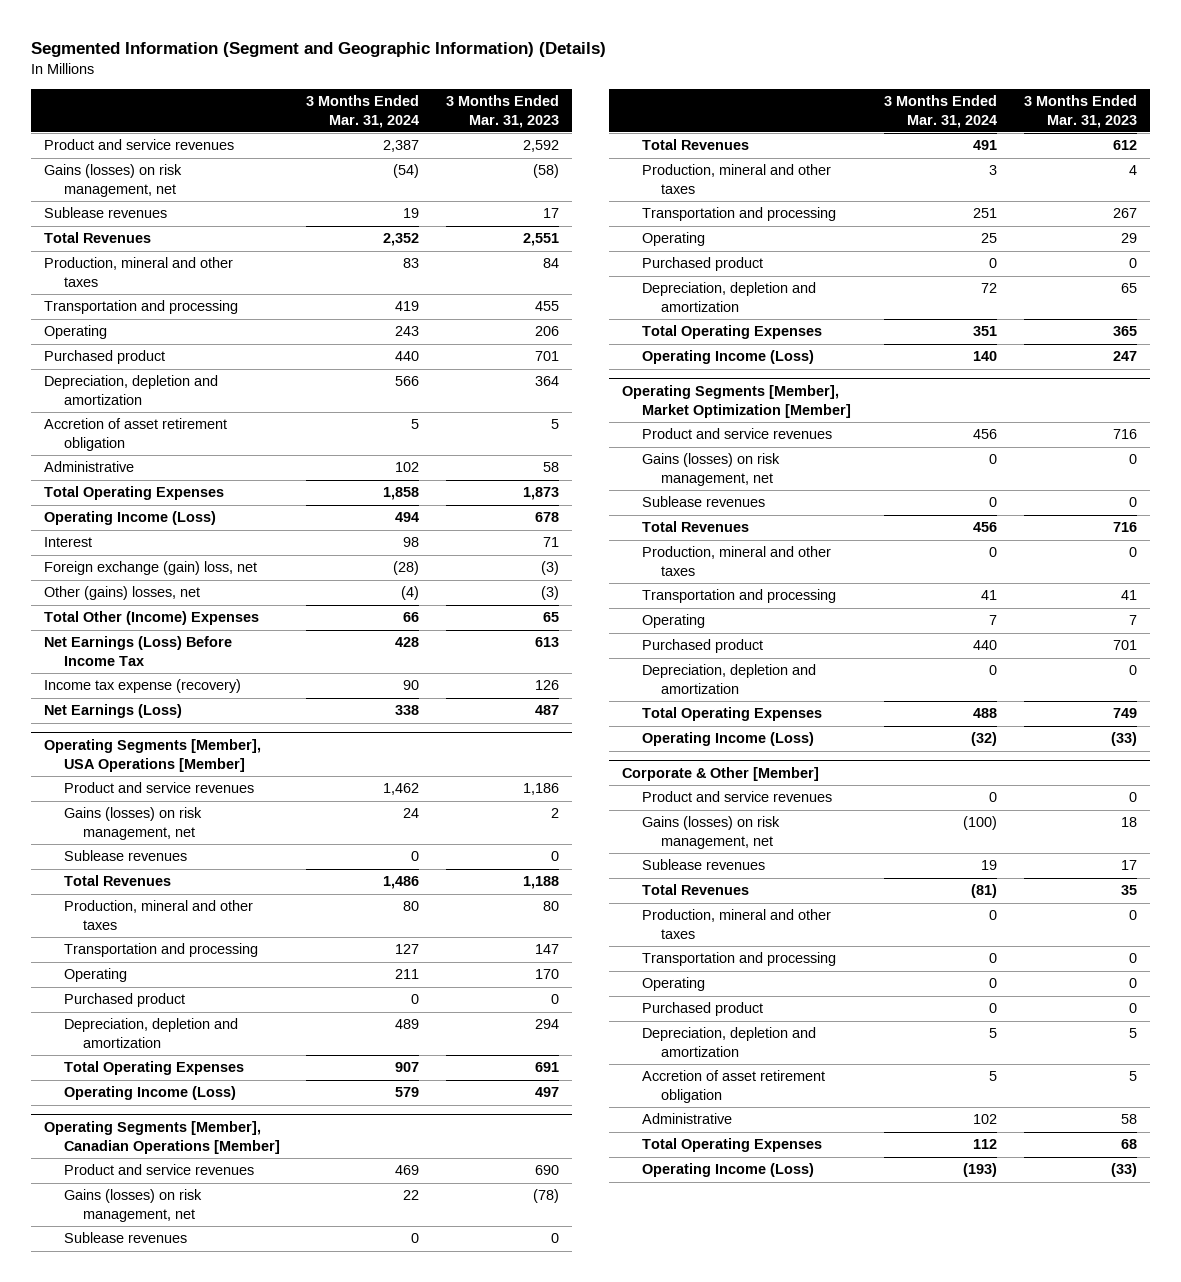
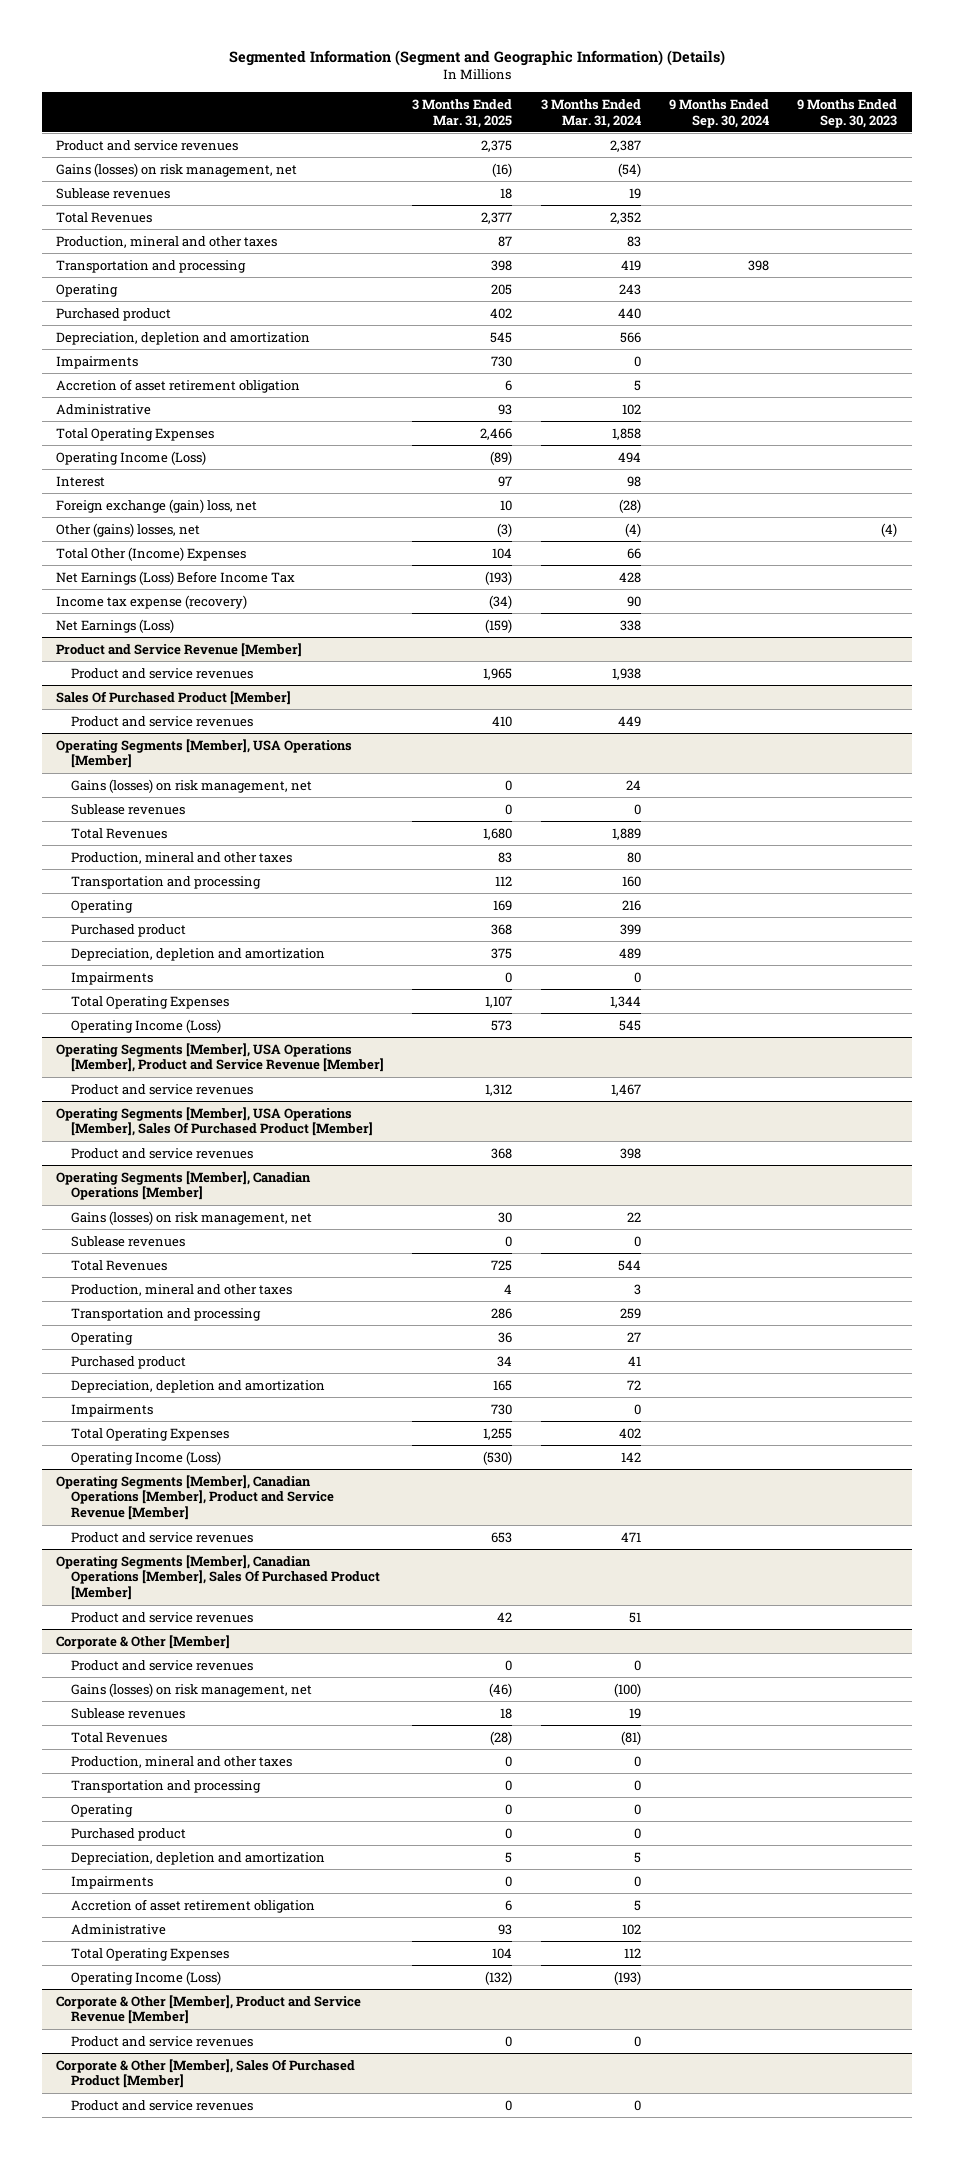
- | 3 Months Ended Mar. 31, 2024 | 3 Months Ended Mar. 31, 2023
+ | 3 Months Ended Mar. 31, 2025 | 3 Months Ended Mar. 31, 2024 | 9 Months Ended Sep. 30, 2024 | 9 Months Ended Sep. 30, 2023
+ Impairments | 730 | 0 | |
+ Product and Service Revenue [Member]
+ Product and service revenues | 1,965 | 1,938 | |
+ Sales Of Purchased Product [Member]
+ Product and service revenues | 410 | 449 | |
@ Operating Segments [Member], USA Operations [Member]
- Product and service revenues | 1,462 | 1,186
- Total Revenues | 1,486 | 1,188
+ Total Revenues | 1,680 | 1,889 | |
- Transportation and processing | 127 | 147
- Operating | 211 | 170
- Purchased product | 0 | 0
+ Transportation and processing | 112 | 160 | |
+ Operating | 169 | 216 | |
+ Purchased product | 368 | 399 | |
- Total Operating Expenses | 907 | 691
- Operating Income (Loss) | 579 | 497
+ Impairments | 0 | 0 | |
+ Total Operating Expenses | 1,107 | 1,344 | |
+ Operating Income (Loss) | 573 | 545 | |
+ Operating Segments [Member], USA Operations [Member], Product and Service Revenue [Member]
+ Product and service revenues | 1,312 | 1,467 | |
+ Operating Segments [Member], USA Operations [Member], Sales Of Purchased Product [Member]
+ Product and service revenues | 368 | 398 | |
@ Operating Segments [Member], Canadian Operations [Member]
- Product and service revenues | 469 | 690
- Total Revenues | 491 | 612
+ Total Revenues | 725 | 544 | |
- Transportation and processing | 251 | 267
- Operating | 25 | 29
- Purchased product | 0 | 0
+ Transportation and processing | 286 | 259 | |
+ Operating | 36 | 27 | |
+ Purchased product | 34 | 41 | |
- Total Operating Expenses | 351 | 365
- Operating Income (Loss) | 140 | 247
- Operating Segments [Member], Market Optimization [Member]
- Product and service revenues | 456 | 716
- Gains (losses) on risk management, net | 0 | 0
- Sublease revenues | 0 | 0
- Total Revenues | 456 | 716
- Production, mineral and other taxes | 0 | 0
- Transportation and processing | 41 | 41
- Operating | 7 | 7
- Purchased product | 440 | 701
- Depreciation, depletion and amortization | 0 | 0
- Total Operating Expenses | 488 | 749
- Operating Income (Loss) | (32) | (33)
@ Operating Segments [Member], Canadian Operations [Member]
+ Impairments | 730 | 0 | |
+ Total Operating Expenses | 1,255 | 402 | |
+ Operating Income (Loss) | (530) | 142 | |
+ Operating Segments [Member], Canadian Operations [Member], Product and Service Revenue [Member]
+ Product and service revenues | 653 | 471 | |
+ Operating Segments [Member], Canadian Operations [Member], Sales Of Purchased Product [Member]
+ Product and service revenues | 42 | 51 | |
@ Corporate & Other [Member]
+ Impairments | 0 | 0 | |
+ Corporate & Other [Member], Product and Service Revenue [Member]
+ Product and service revenues | 0 | 0 | |
+ Corporate & Other [Member], Sales Of Purchased Product [Member]
+ Product and service revenues | 0 | 0 | |

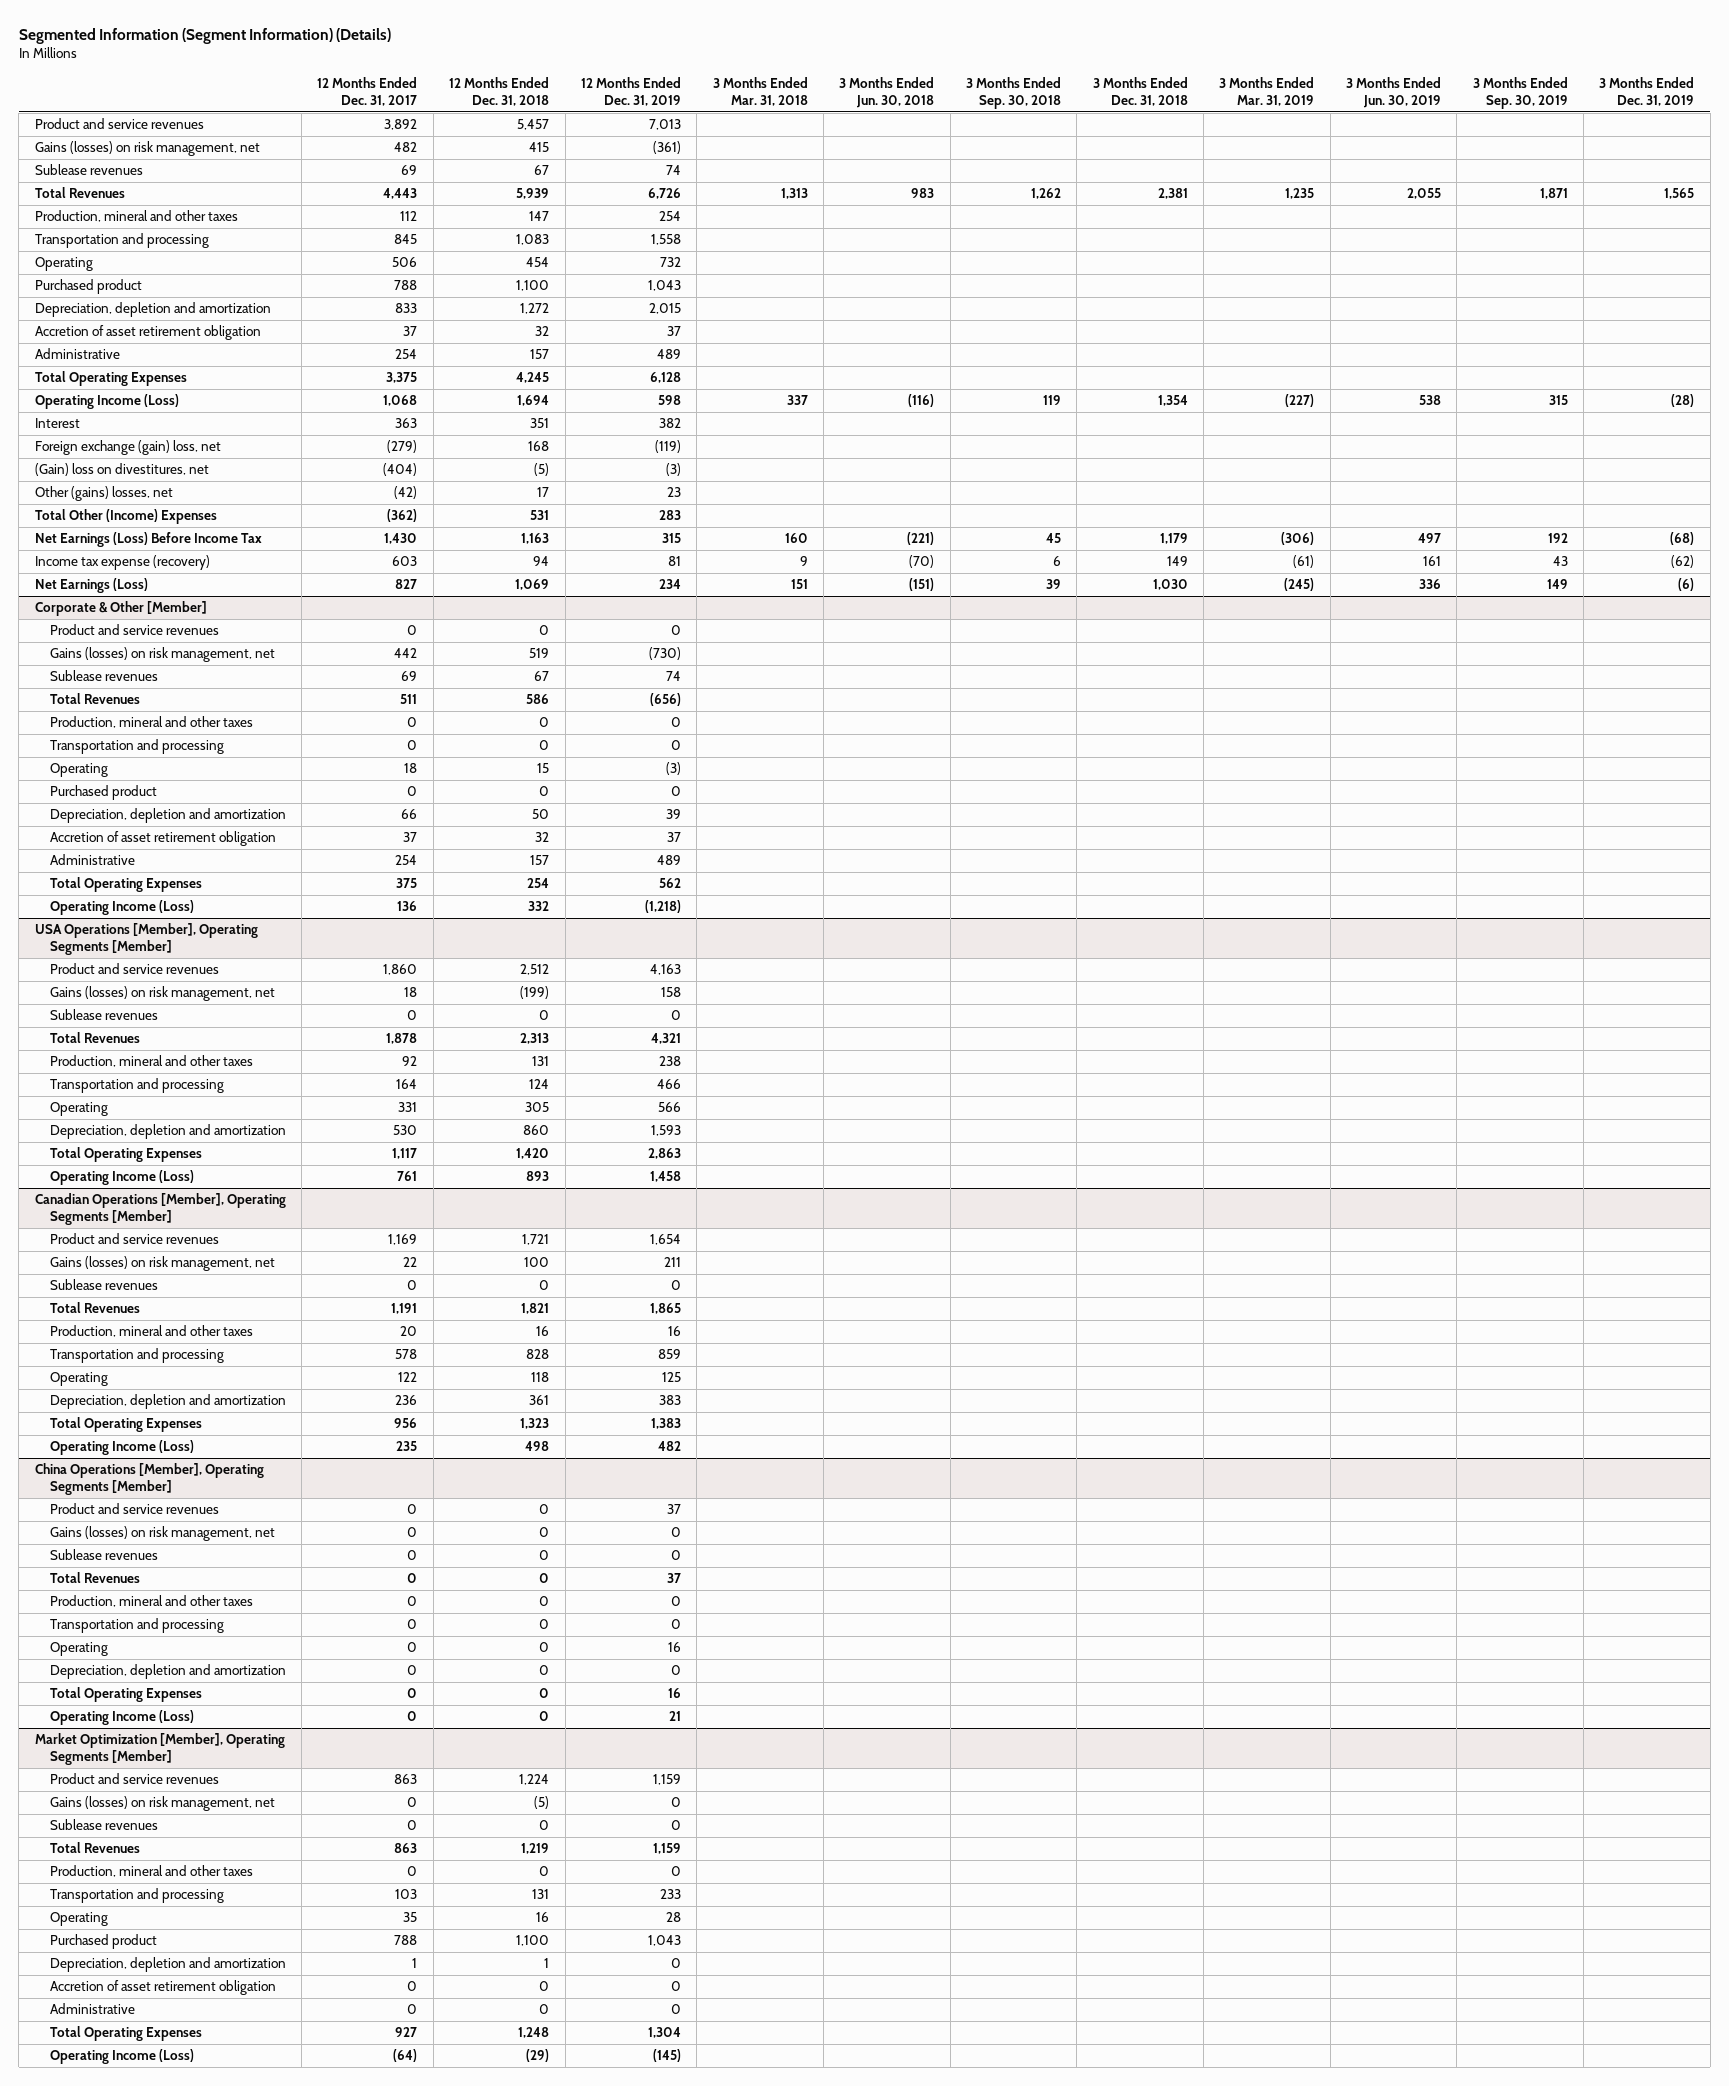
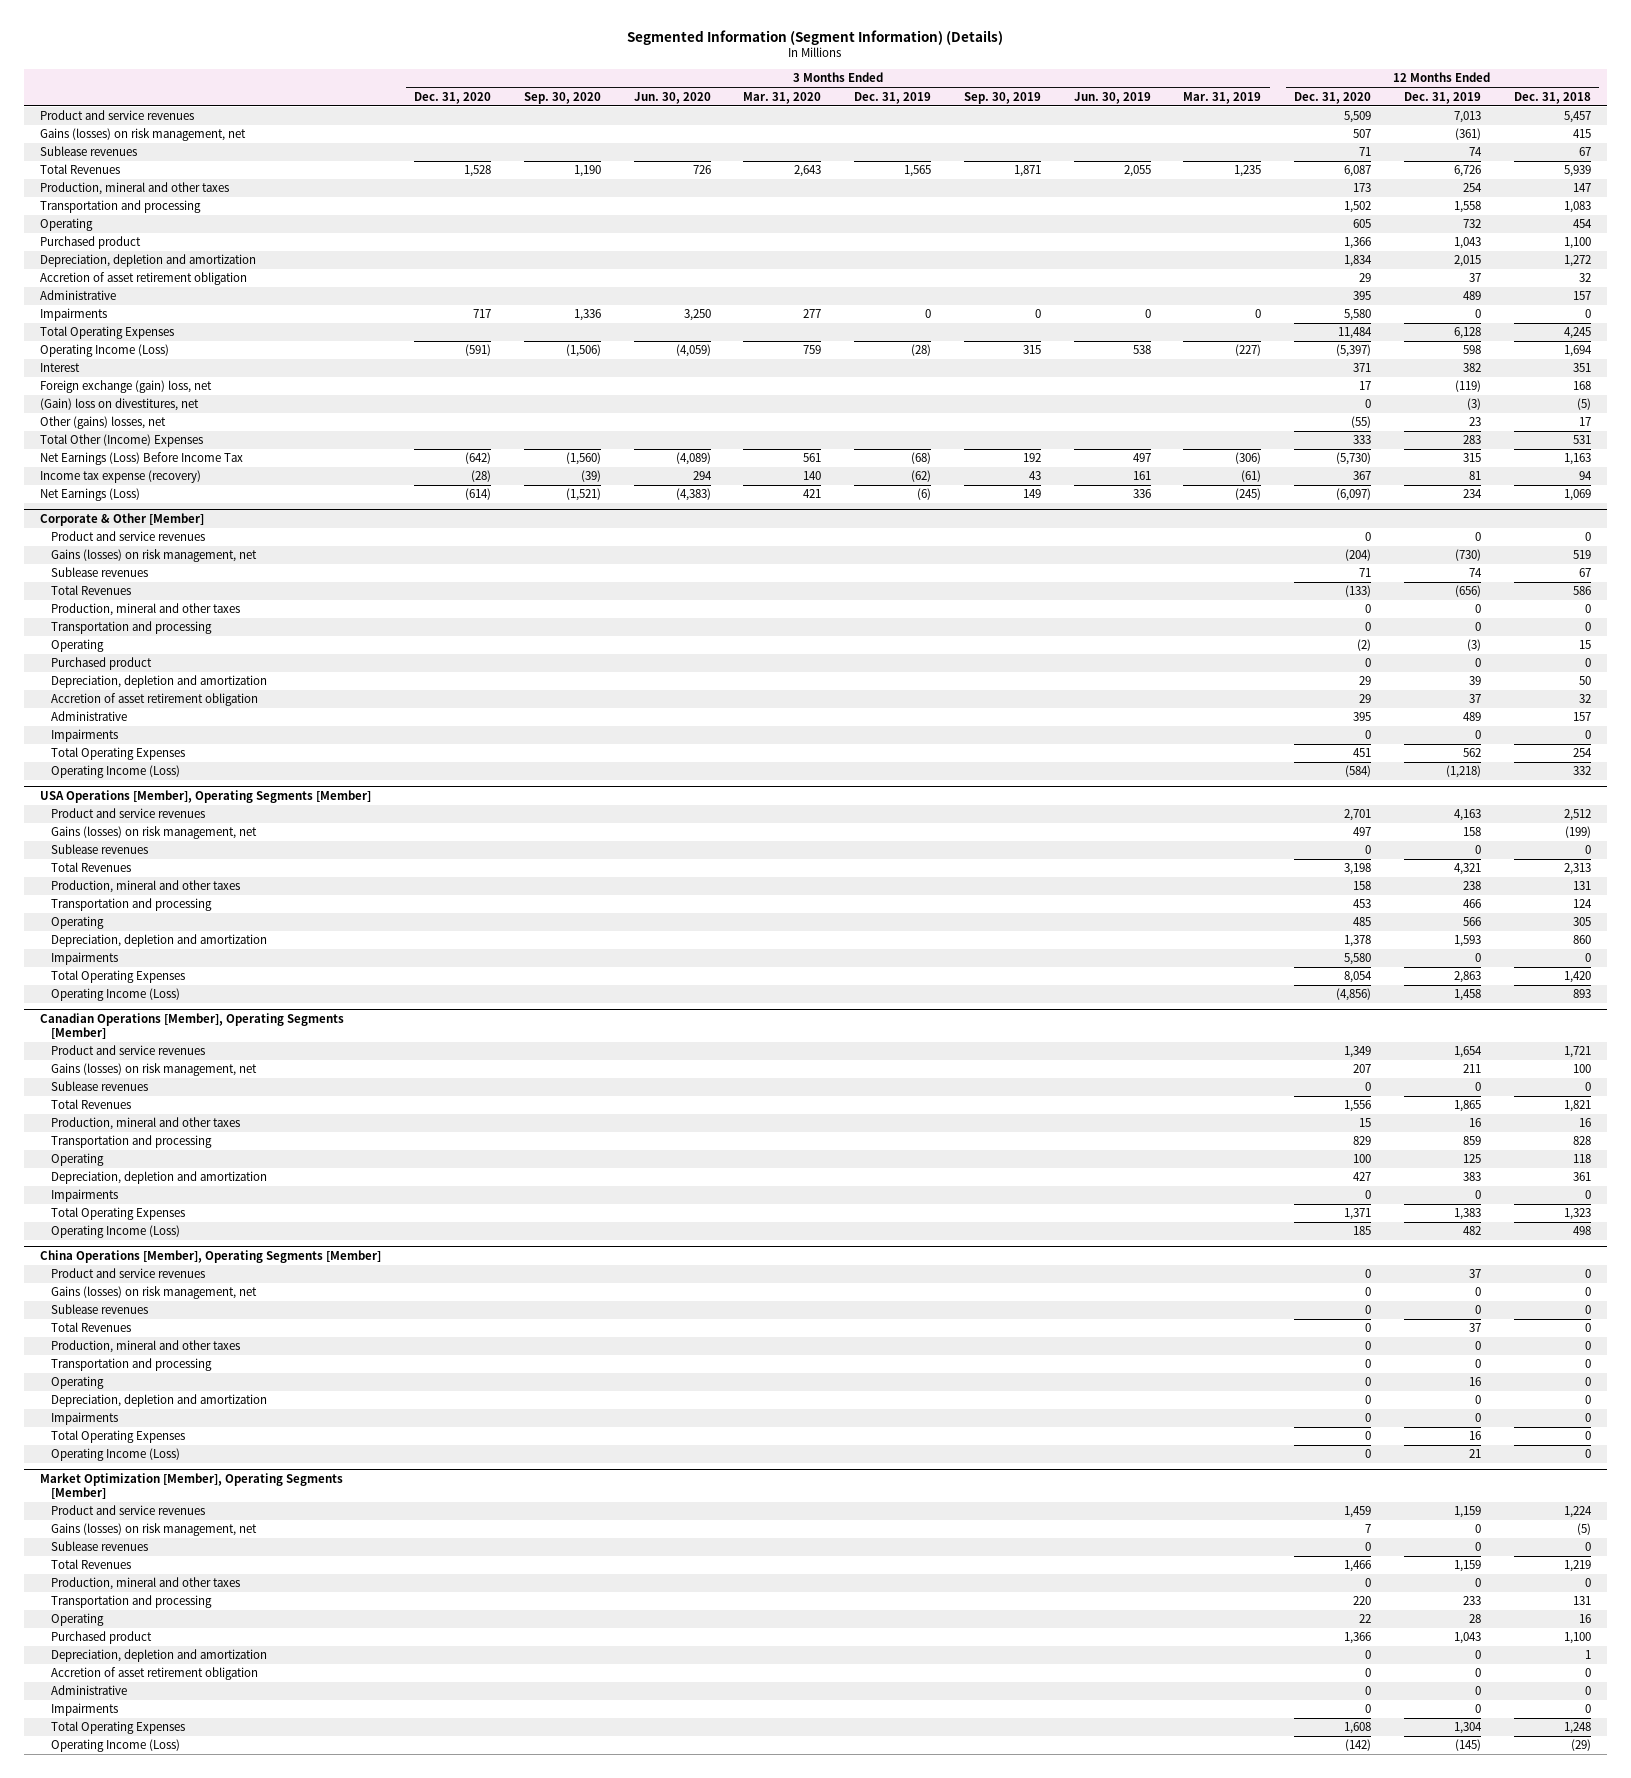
- | 12 Months Ended Dec. 31, 2017 | 12 Months Ended Dec. 31, 2018 | 12 Months Ended Dec. 31, 2019 | 3 Months Ended Mar. 31, 2018 | 3 Months Ended Jun. 30, 2018 | 3 Months Ended Sep. 30, 2018 | 3 Months Ended Dec. 31, 2018 | 3 Months Ended Mar. 31, 2019 | 3 Months Ended Jun. 30, 2019 | 3 Months Ended Sep. 30, 2019 | 3 Months Ended Dec. 31, 2019
+ | 3 Months Ended Dec. 31, 2020 | 3 Months Ended Sep. 30, 2020 | 3 Months Ended Jun. 30, 2020 | 3 Months Ended Mar. 31, 2020 | 3 Months Ended Dec. 31, 2019 | 3 Months Ended Sep. 30, 2019 | 3 Months Ended Jun. 30, 2019 | 3 Months Ended Mar. 31, 2019 | 12 Months Ended Dec. 31, 2020 | 12 Months Ended Dec. 31, 2019 | 12 Months Ended Dec. 31, 2018
+ Impairments | 717 | 1,336 | 3,250 | 277 | 0 | 0 | 0 | 0 | 5,580 | 0 | 0
@ Corporate & Other [Member]
+ Impairments | | | | | | | | | 0 | 0 | 0
@ USA Operations [Member], Operating Segments [Member]
+ Impairments | | | | | | | | | 5,580 | 0 | 0
@ Canadian Operations [Member], Operating Segments [Member]
+ Impairments | | | | | | | | | 0 | 0 | 0
@ China Operations [Member], Operating Segments [Member]
+ Impairments | | | | | | | | | 0 | 0 | 0
@ Market Optimization [Member], Operating Segments [Member]
+ Impairments | | | | | | | | | 0 | 0 | 0

